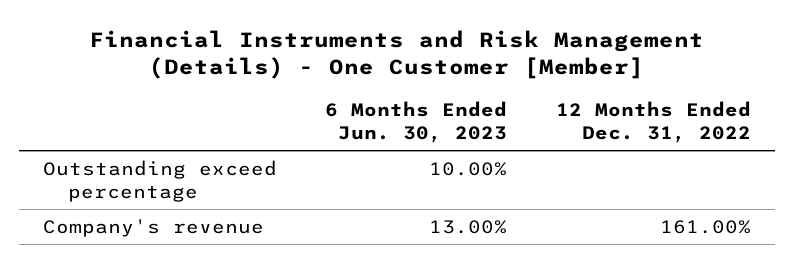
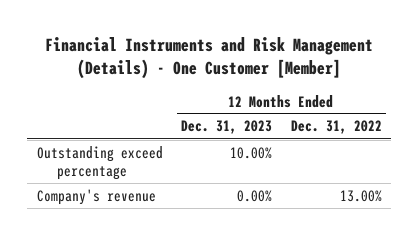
- | 6 Months Ended Jun. 30, 2023 | 12 Months Ended Dec. 31, 2022
+ | 12 Months Ended Dec. 31, 2023 | 12 Months Ended Dec. 31, 2022
- Company's revenue | 13.00% | 161.00%
+ Company's revenue | 0.00% | 13.00%

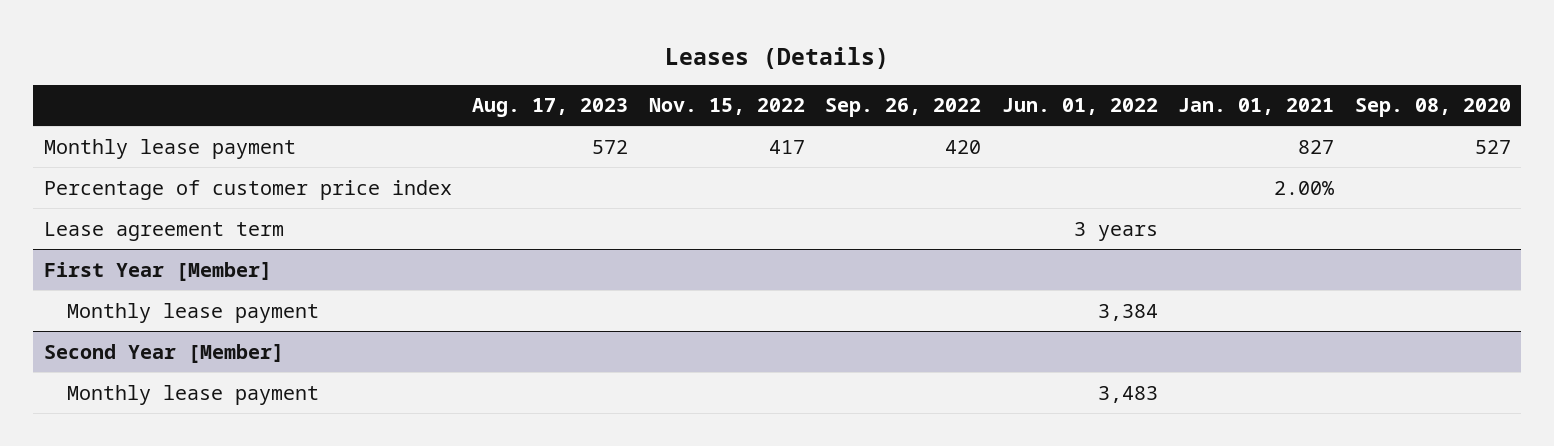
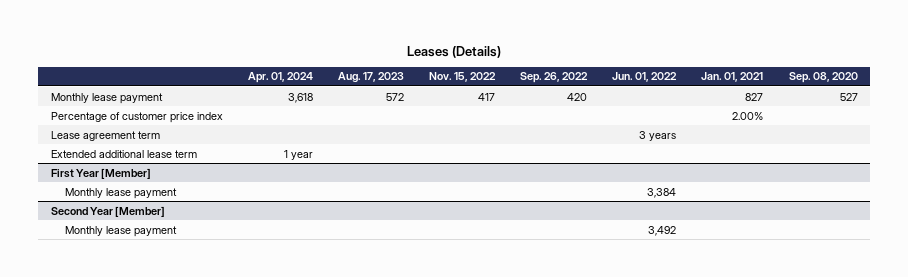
- | Aug. 17, 2023 | Nov. 15, 2022 | Sep. 26, 2022 | Jun. 01, 2022 | Jan. 01, 2021 | Sep. 08, 2020
+ | Apr. 01, 2024 | Aug. 17, 2023 | Nov. 15, 2022 | Sep. 26, 2022 | Jun. 01, 2022 | Jan. 01, 2021 | Sep. 08, 2020
+ Extended additional lease term | 1 year | | | | | |
@ Second Year [Member]
- Monthly lease payment | | | | 3,483 | |
+ Monthly lease payment | | | | | 3,492 | |

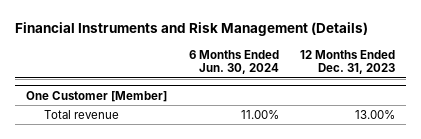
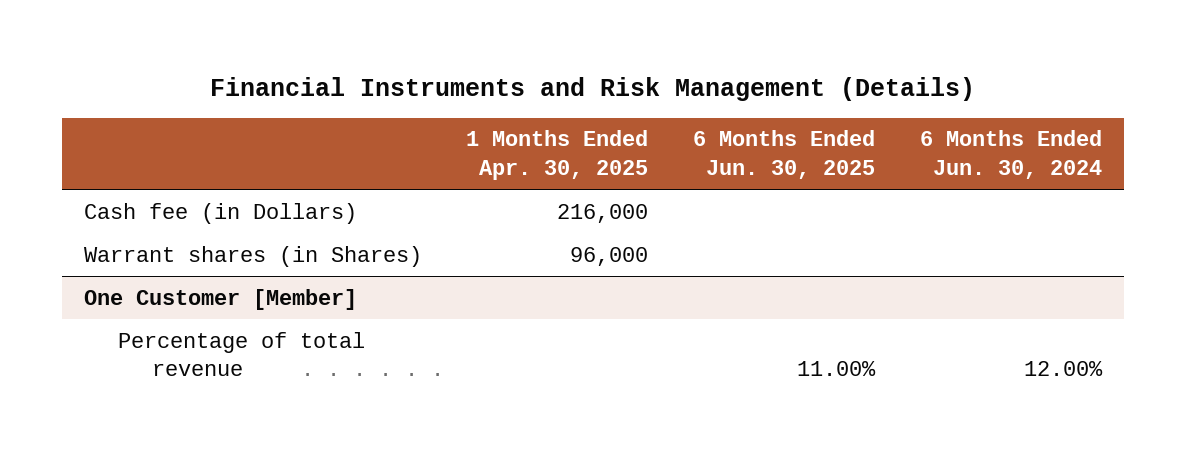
- | 6 Months Ended Jun. 30, 2024 | 12 Months Ended Dec. 31, 2023
+ | 1 Months Ended Apr. 30, 2025 | 6 Months Ended Jun. 30, 2025 | 6 Months Ended Jun. 30, 2024
+ Cash fee (in Dollars) | 216,000 | |
+ Warrant shares (in Shares) | 96,000 | |
@ One Customer [Member]
- Total revenue | 11.00% | 13.00%
+ Percentage of total revenue | | 11.00% | 12.00%

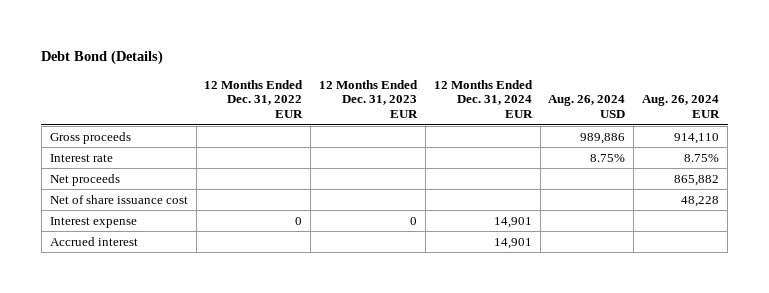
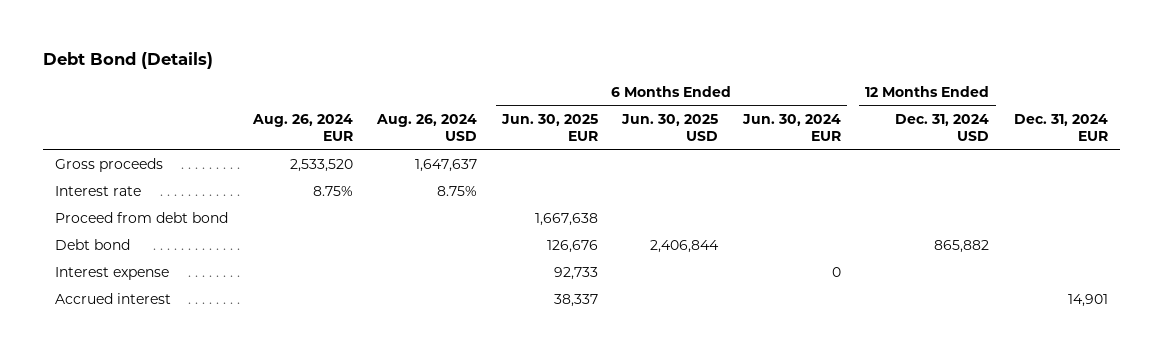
- | 12 Months Ended Dec. 31, 2022 EUR | 12 Months Ended Dec. 31, 2023 EUR | 12 Months Ended Dec. 31, 2024 EUR | Aug. 26, 2024 USD | Aug. 26, 2024 EUR
+ | Aug. 26, 2024 EUR | Aug. 26, 2024 USD | 6 Months Ended Jun. 30, 2025 EUR | 6 Months Ended Jun. 30, 2025 USD | 6 Months Ended Jun. 30, 2024 EUR | 12 Months Ended Dec. 31, 2024 USD | Dec. 31, 2024 EUR
- Gross proceeds | | | | 989,886 | 914,110
+ Gross proceeds | 2,533,520 | 1,647,637 | | | | |
- Net proceeds | | | | | 865,882
- Net of share issuance cost | | | | | 48,228
+ Proceed from debt bond | | | 1,667,638 | | | |
+ Debt bond | | | 126,676 | 2,406,844 | | 865,882 |

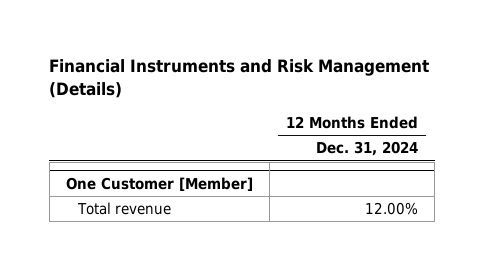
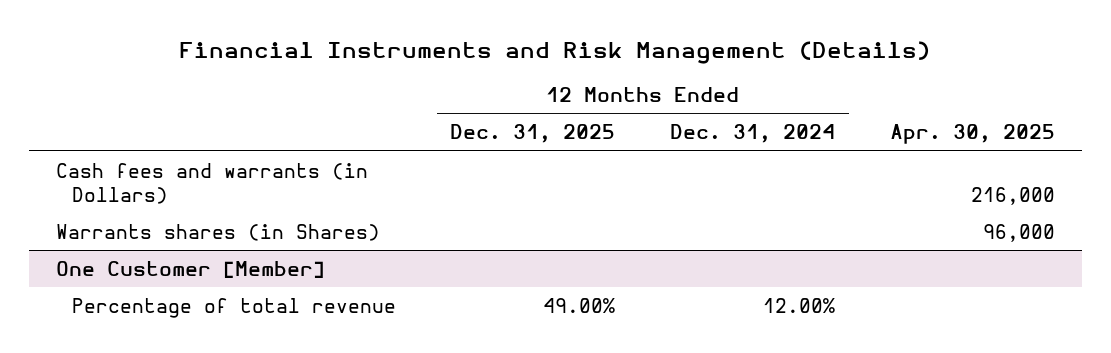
- | 12 Months Ended Dec. 31, 2024
+ | 12 Months Ended Dec. 31, 2025 | 12 Months Ended Dec. 31, 2024 | Apr. 30, 2025
+ Cash fees and warrants (in Dollars) | | | 216,000
+ Warrants shares (in Shares) | | | 96,000
@ One Customer [Member]
- Total revenue | 12.00%
+ Percentage of total revenue | 49.00% | 12.00% |

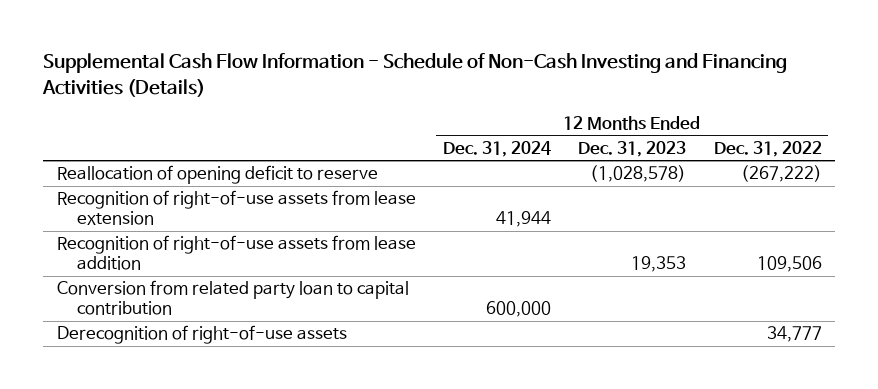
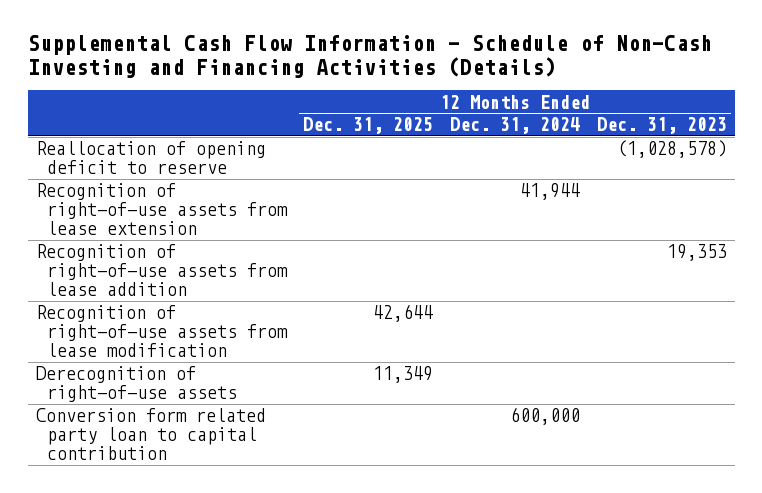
- | 12 Months Ended Dec. 31, 2024 | 12 Months Ended Dec. 31, 2023 | 12 Months Ended Dec. 31, 2022
+ | 12 Months Ended Dec. 31, 2025 | 12 Months Ended Dec. 31, 2024 | 12 Months Ended Dec. 31, 2023
- Conversion from related party loan to capital contribution | 600,000 | |
+ Recognition of right-of-use assets from lease modification | 42,644 | |
+ Conversion form related party loan to capital contribution | | 600,000 |

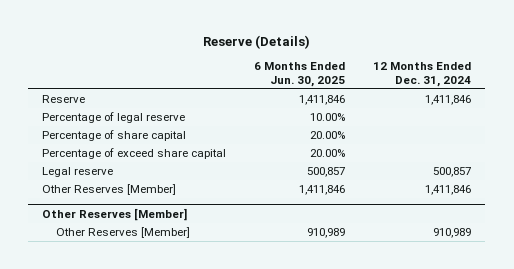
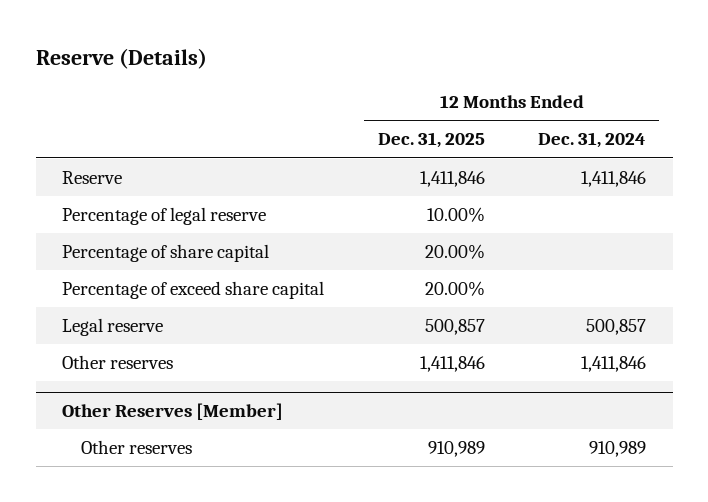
- | 6 Months Ended Jun. 30, 2025 | 12 Months Ended Dec. 31, 2024
+ | 12 Months Ended Dec. 31, 2025 | 12 Months Ended Dec. 31, 2024
- Other Reserves [Member] | 1,411,846 | 1,411,846
+ Other reserves | 1,411,846 | 1,411,846
@ Other Reserves [Member]
- Other Reserves [Member] | 910,989 | 910,989
+ Other reserves | 910,989 | 910,989

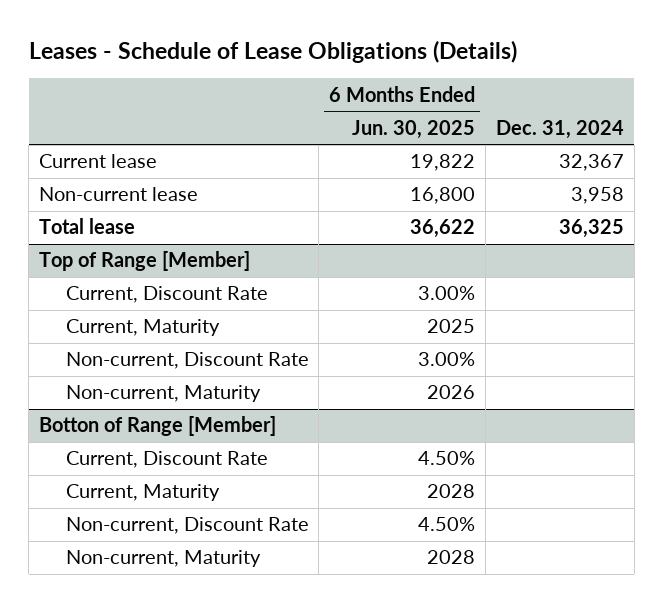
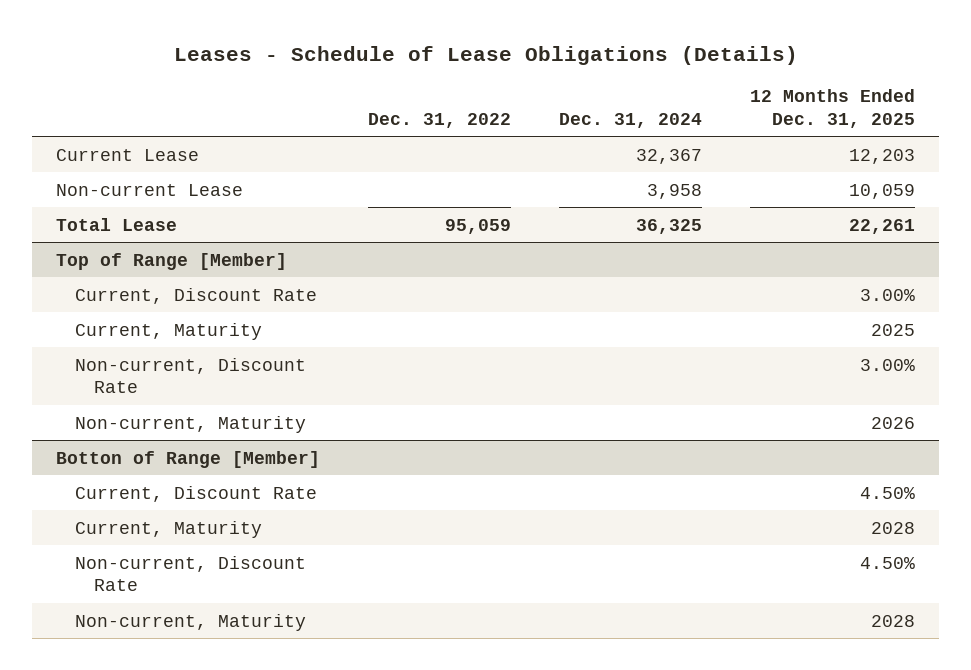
- | 6 Months Ended Jun. 30, 2025 | Dec. 31, 2024
+ | Dec. 31, 2022 | Dec. 31, 2024 | 12 Months Ended Dec. 31, 2025
- Current lease | 19,822 | 32,367
- Non-current lease | 16,800 | 3,958
- Total lease | 36,622 | 36,325
+ Current Lease | | 32,367 | 12,203
+ Non-current Lease | | 3,958 | 10,059
+ Total Lease | 95,059 | 36,325 | 22,261

